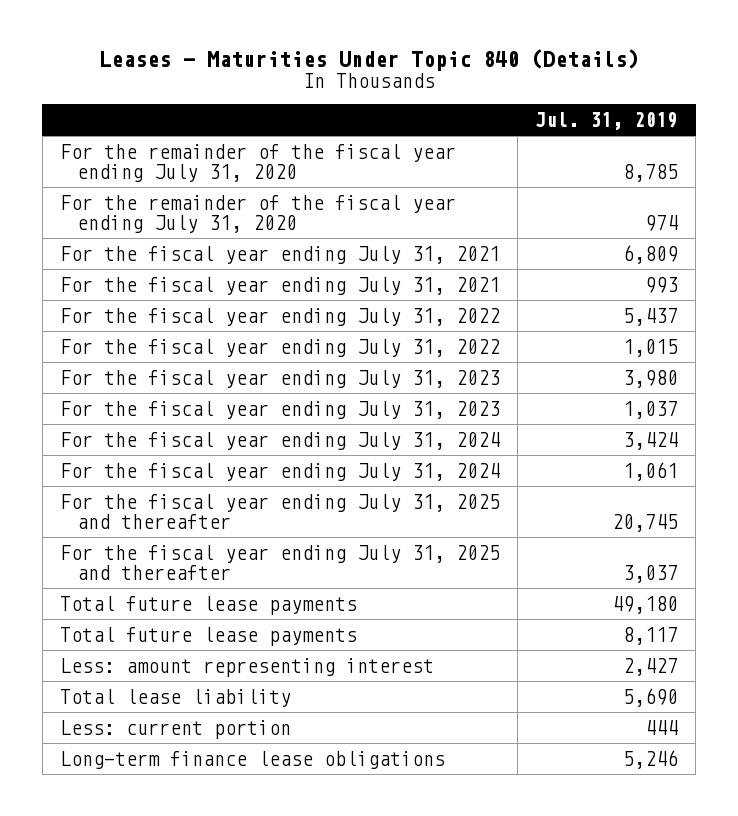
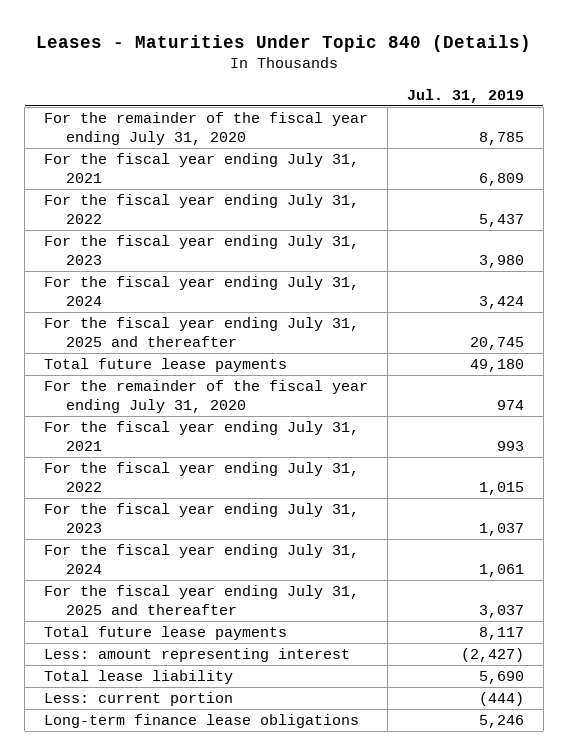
moved down: For the remainder of the fiscal year ending July 31, 2020 | 974
moved down: For the fiscal year ending July 31, 2021 | 993
moved down: For the fiscal year ending July 31, 2022 | 1,015
moved down: For the fiscal year ending July 31, 2023 | 1,037
moved down: For the fiscal year ending July 31, 2024 | 1,061
moved down: For the fiscal year ending July 31, 2025 and thereafter | 3,037
- Less: amount representing interest | 2,427
+ Less: amount representing interest | (2,427)
- Less: current portion | 444
+ Less: current portion | (444)

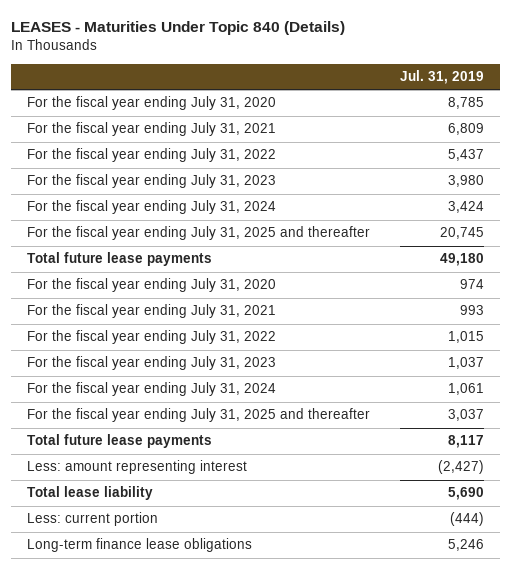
- Leases - Maturities Under Topic 840 (Details)
+ LEASES - Maturities Under Topic 840 (Details)
- For the remainder of the fiscal year ending July 31, 2020 | 8,785
+ For the fiscal year ending July 31, 2020 | 8,785
- For the remainder of the fiscal year ending July 31, 2020 | 974
+ For the fiscal year ending July 31, 2020 | 974

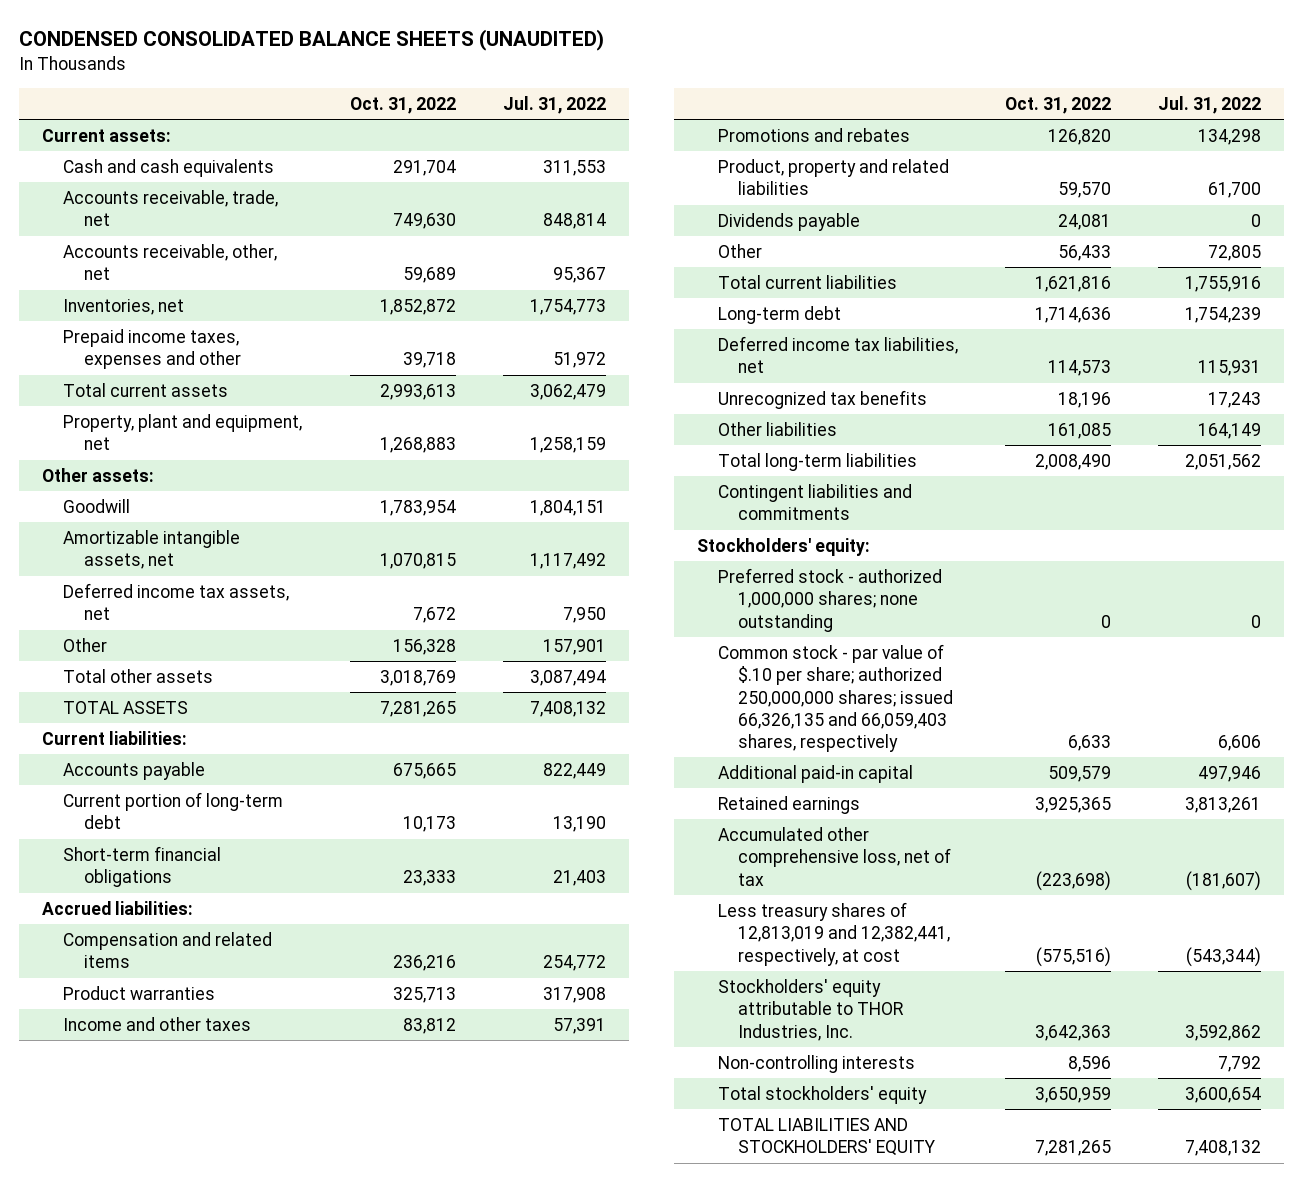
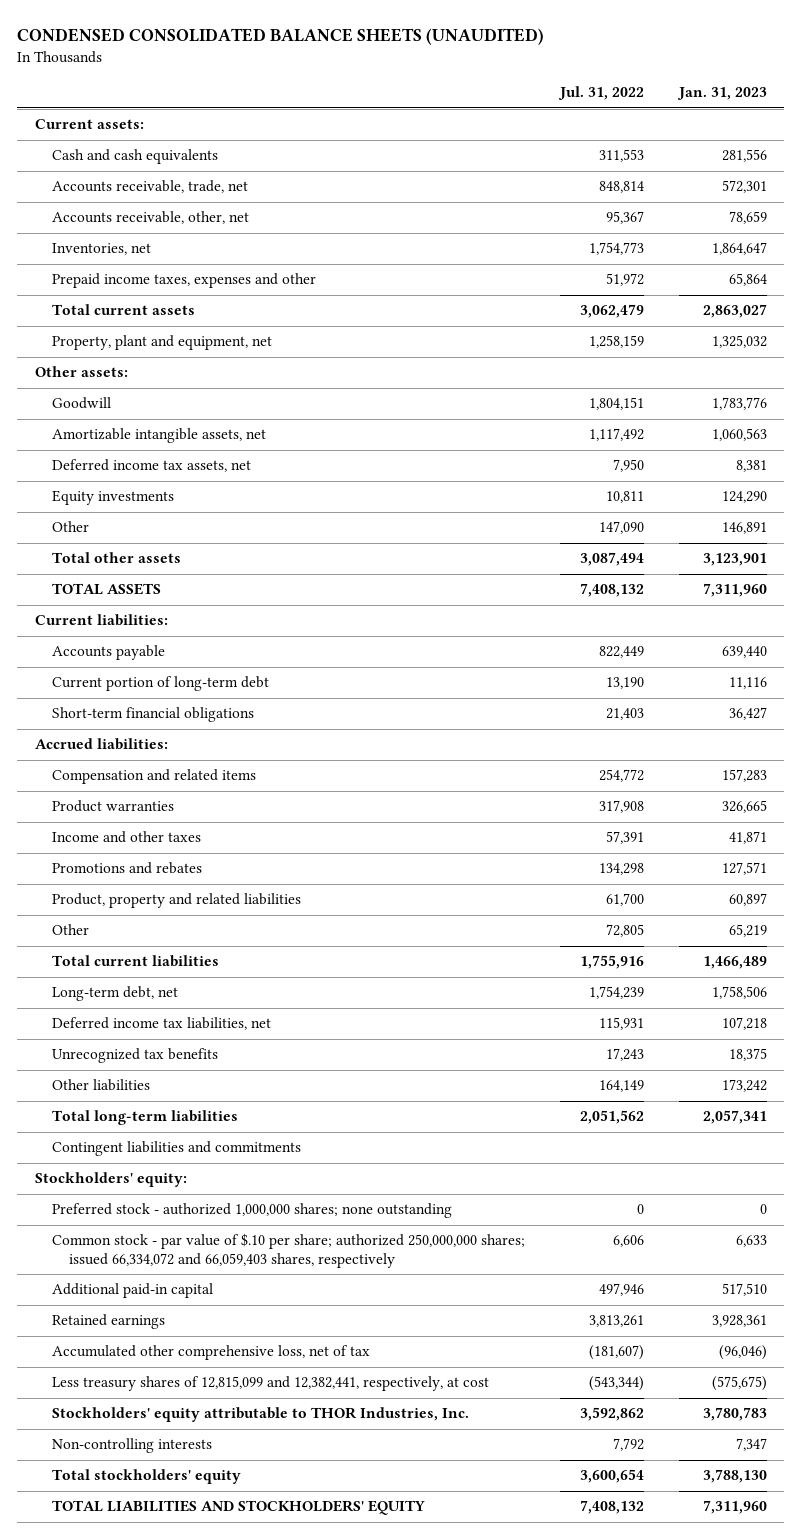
- | Oct. 31, 2022 | Jul. 31, 2022
+ | Jul. 31, 2022 | Jan. 31, 2023
- Other | 156,328 | 157,901
+ Equity investments | 10,811 | 124,290
+ Other | 147,090 | 146,891
- Dividends payable | 24,081 | 0
- Long-term debt | 1,714,636 | 1,754,239
+ Long-term debt, net | 1,754,239 | 1,758,506
- Common stock - par value of $.10 per share; authorized 250,000,000 shares; issued 66,326,135 and 66,059,403 shares, respectively | 6,633 | 6,606
+ Common stock - par value of $.10 per share; authorized 250,000,000 shares; issued 66,334,072 and 66,059,403 shares, respectively | 6,606 | 6,633
- Less treasury shares of 12,813,019 and 12,382,441, respectively, at cost | (575,516) | (543,344)
+ Less treasury shares of 12,815,099 and 12,382,441, respectively, at cost | (543,344) | (575,675)

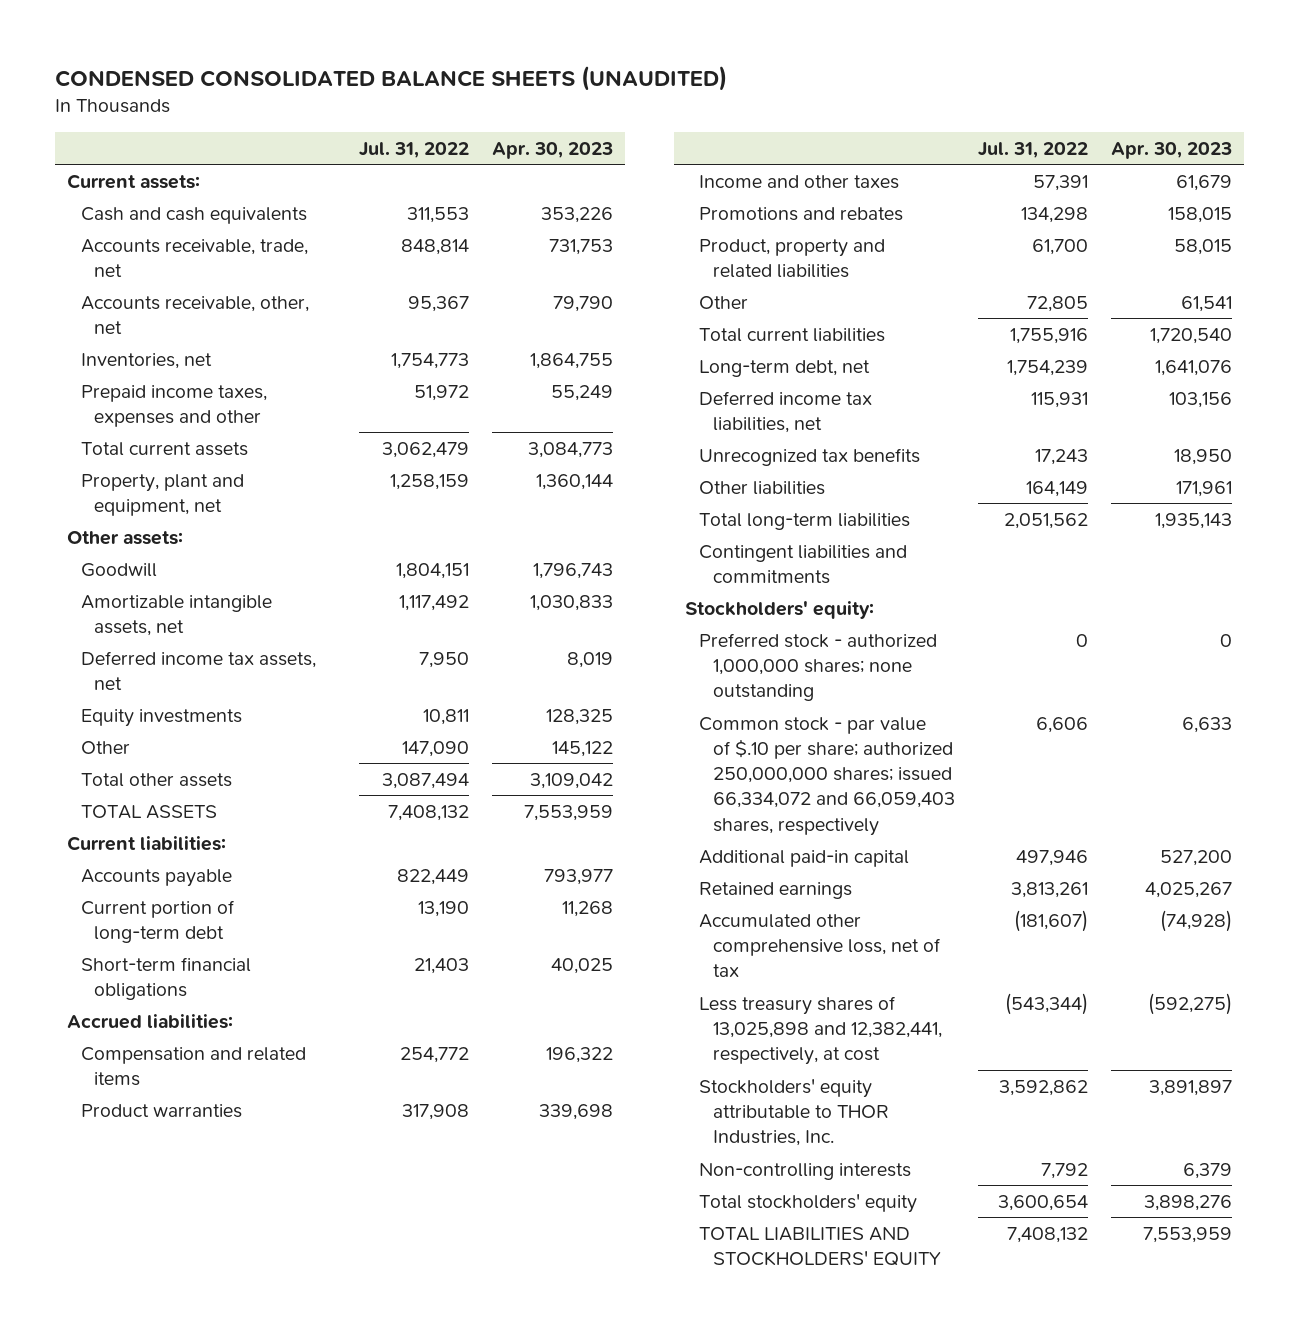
- | Jul. 31, 2022 | Jan. 31, 2023
+ | Jul. 31, 2022 | Apr. 30, 2023
- Less treasury shares of 12,815,099 and 12,382,441, respectively, at cost | (543,344) | (575,675)
+ Less treasury shares of 13,025,898 and 12,382,441, respectively, at cost | (543,344) | (592,275)

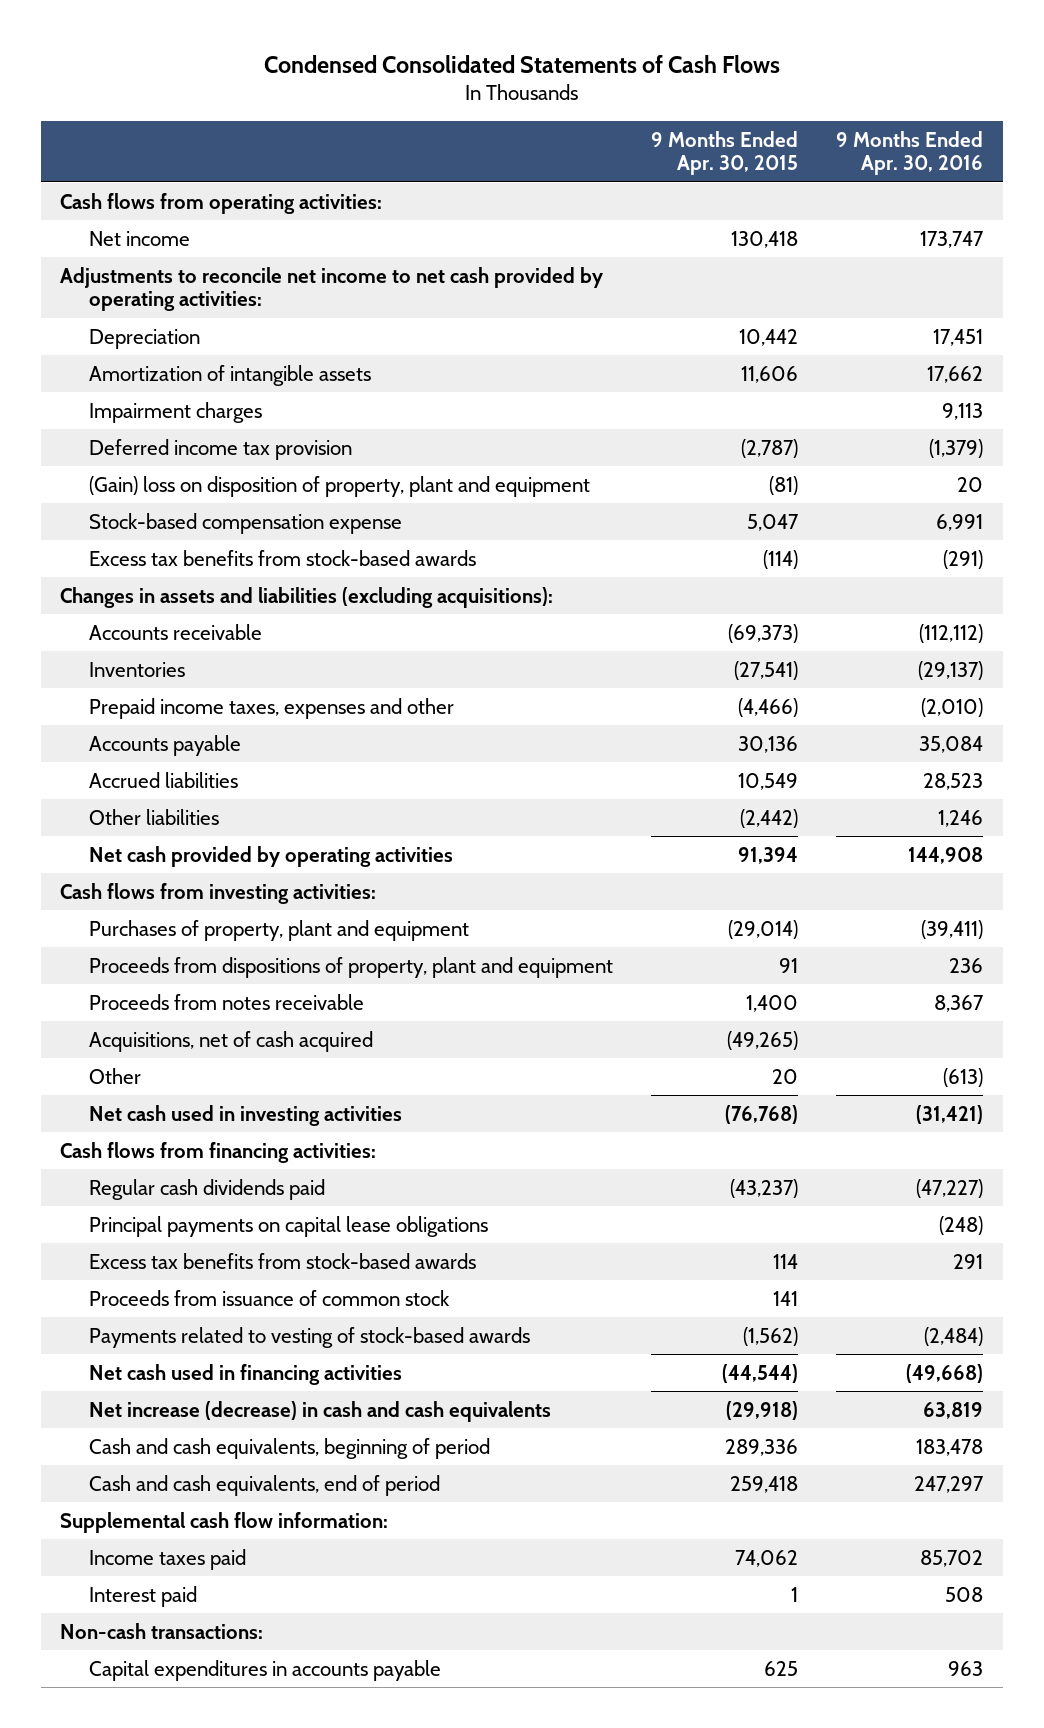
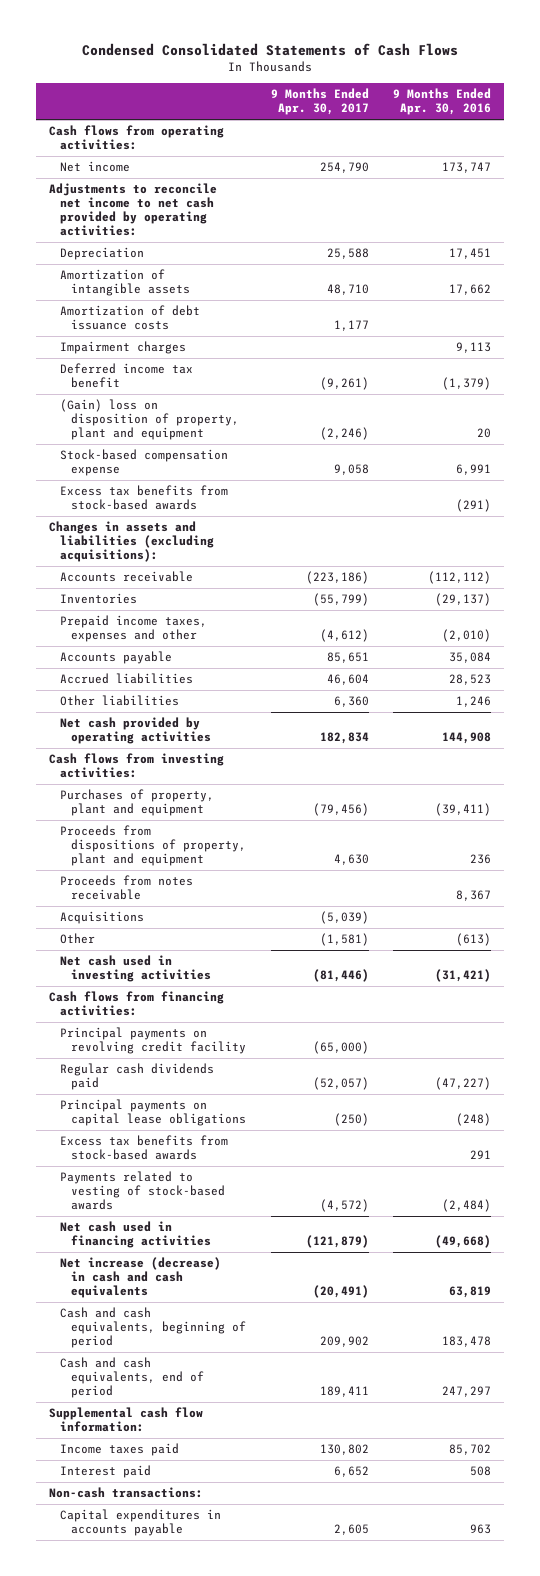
- | 9 Months Ended Apr. 30, 2015 | 9 Months Ended Apr. 30, 2016
+ | 9 Months Ended Apr. 30, 2017 | 9 Months Ended Apr. 30, 2016
+ Amortization of debt issuance costs | 1,177 |
- Deferred income tax provision | (2,787) | (1,379)
+ Deferred income tax benefit | (9,261) | (1,379)
- Acquisitions, net of cash acquired | (49,265) |
+ Acquisitions | (5,039) |
+ Principal payments on revolving credit facility | (65,000) |
- Proceeds from issuance of common stock | 141 |

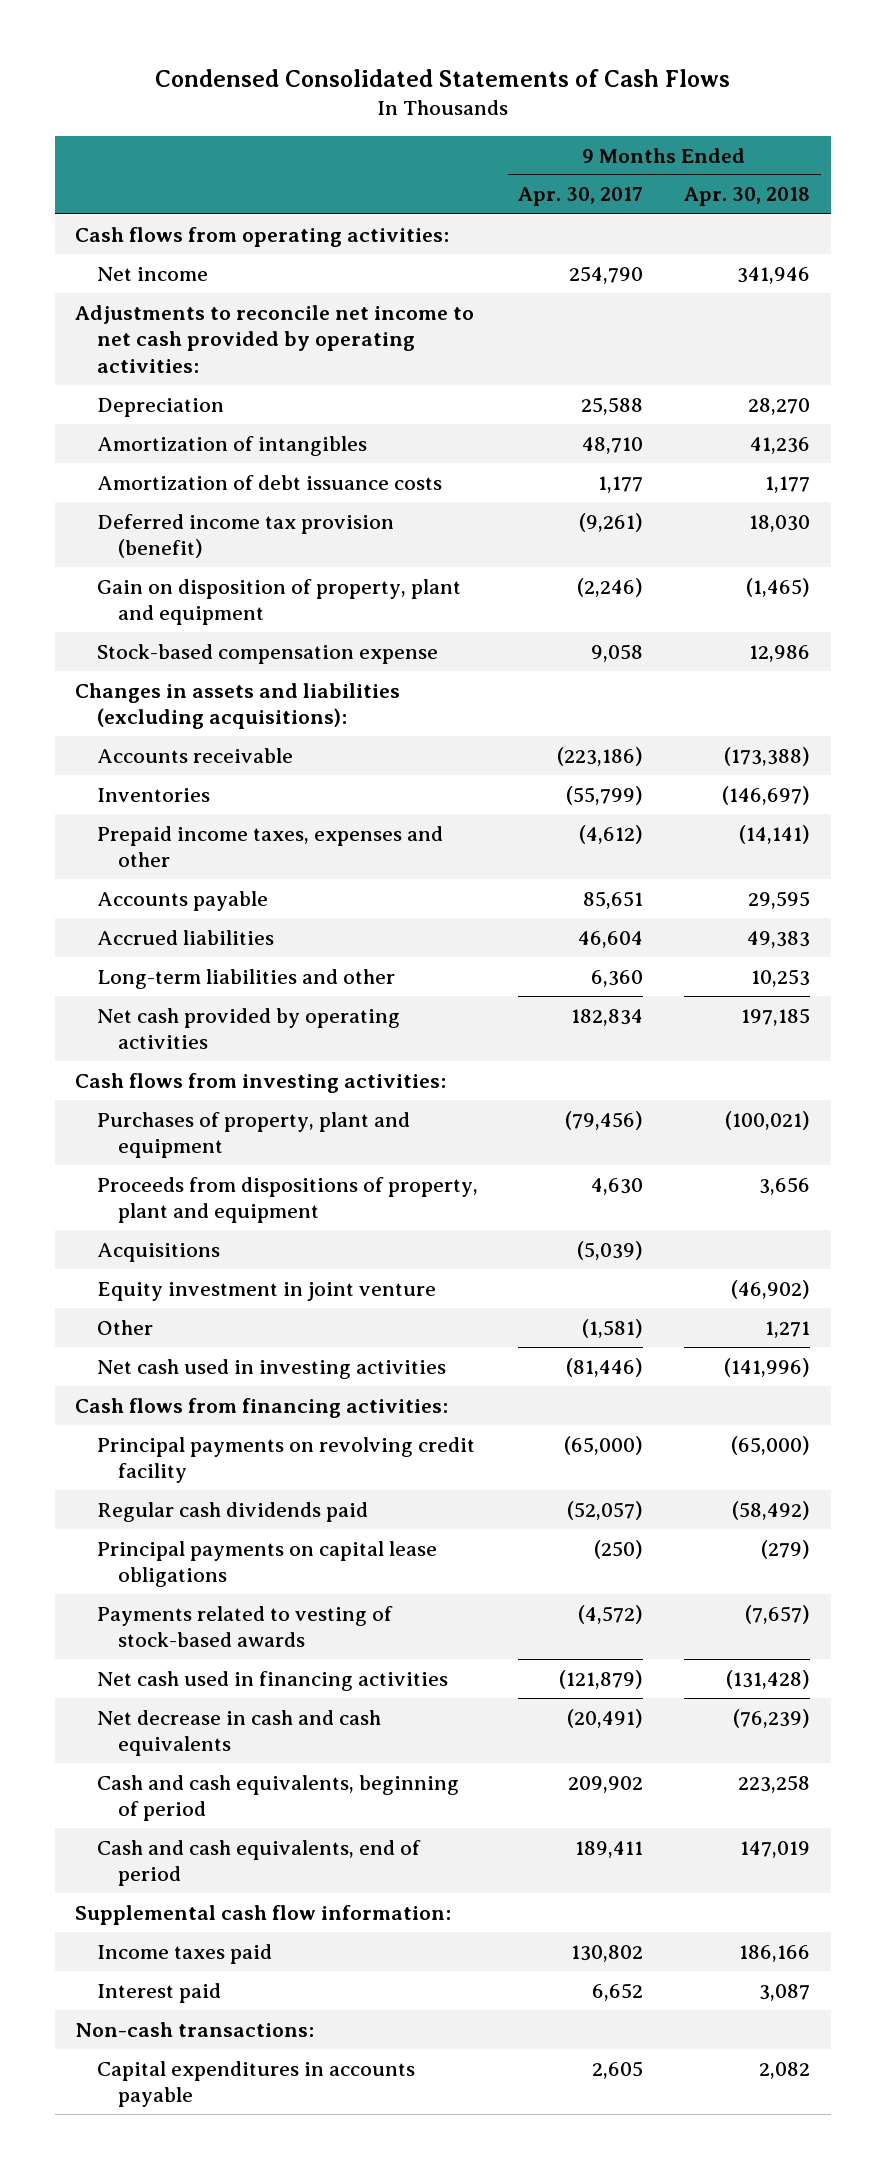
- | 9 Months Ended Apr. 30, 2017 | 9 Months Ended Apr. 30, 2016
+ | 9 Months Ended Apr. 30, 2017 | 9 Months Ended Apr. 30, 2018
- Amortization of intangible assets | 48,710 | 17,662
+ Amortization of intangibles | 48,710 | 41,236
- Impairment charges | | 9,113
- Deferred income tax benefit | (9,261) | (1,379)
- (Gain) loss on disposition of property, plant and equipment | (2,246) | 20
+ Deferred income tax provision (benefit) | (9,261) | 18,030
+ Gain on disposition of property, plant and equipment | (2,246) | (1,465)
- Excess tax benefits from stock-based awards | | (291)
- Other liabilities | 6,360 | 1,246
+ Long-term liabilities and other | 6,360 | 10,253
- Proceeds from notes receivable | | 8,367
+ Equity investment in joint venture | | (46,902)
- Excess tax benefits from stock-based awards | | 291
- Net increase (decrease) in cash and cash equivalents | (20,491) | 63,819
+ Net decrease in cash and cash equivalents | (20,491) | (76,239)

